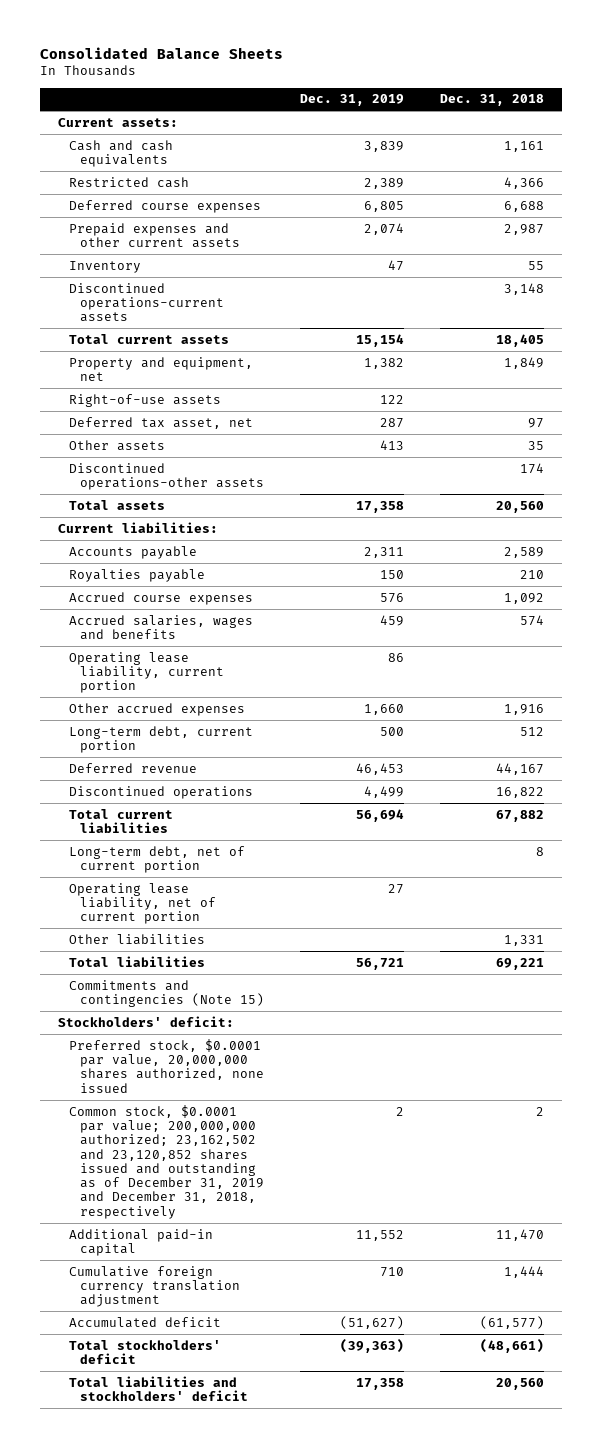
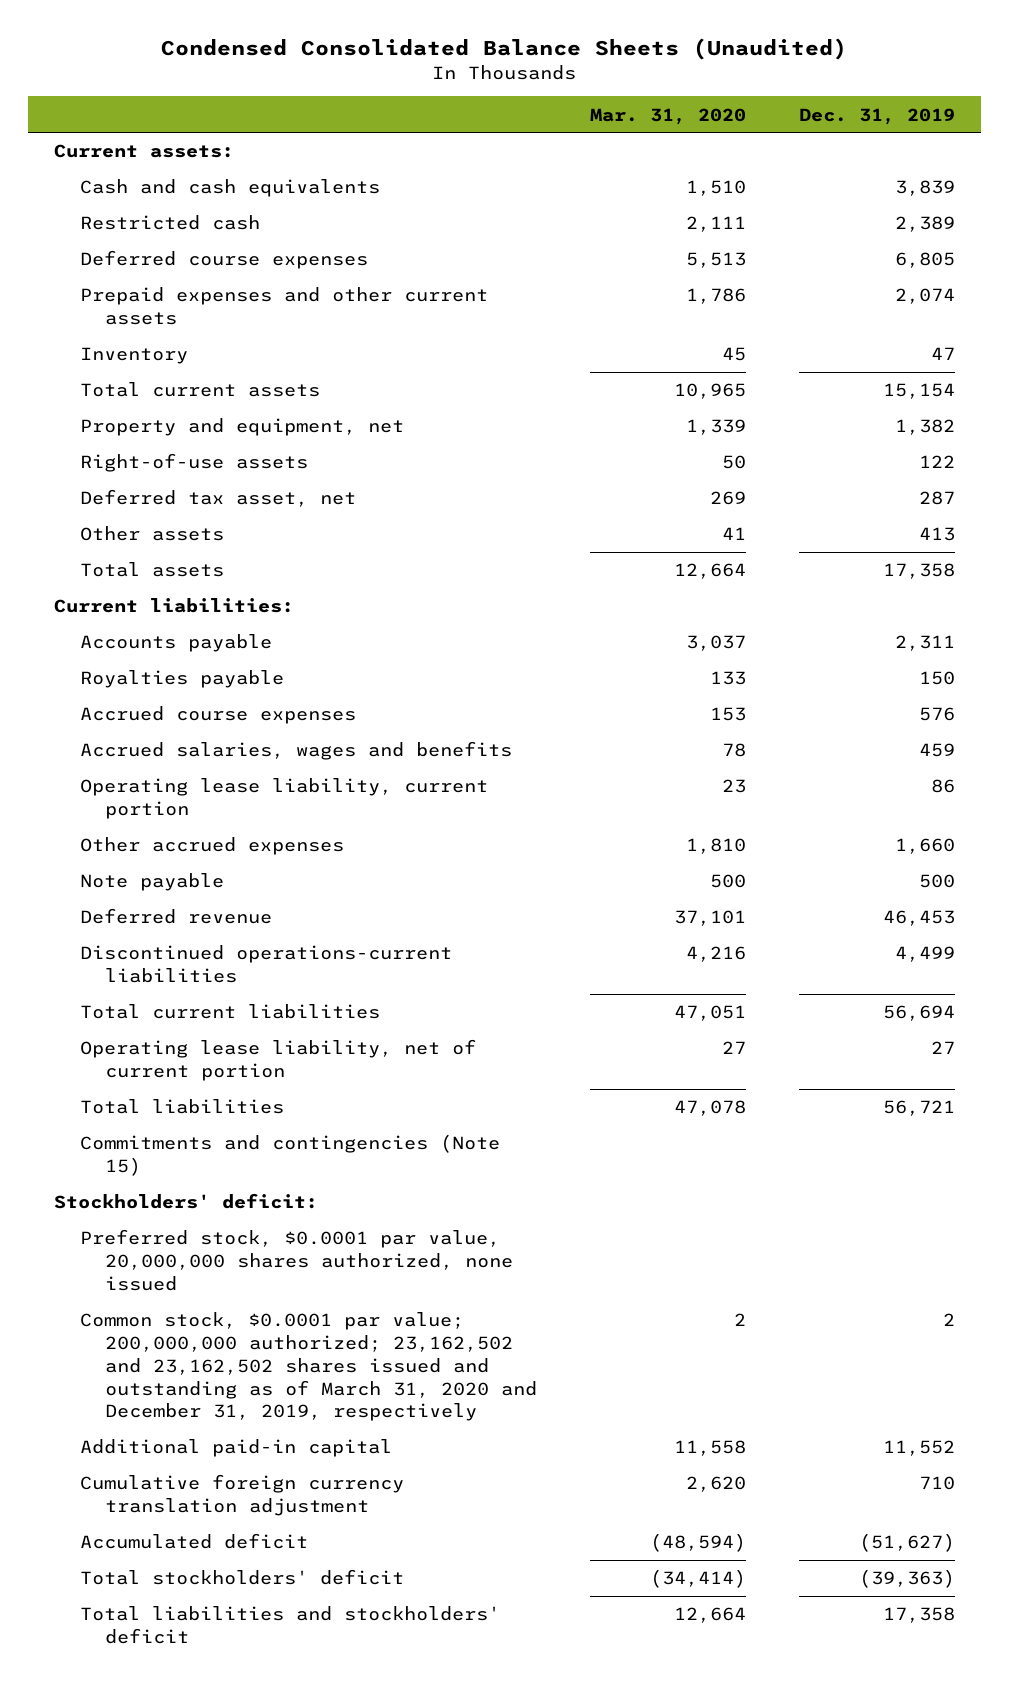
- Consolidated Balance Sheets
+ Condensed Consolidated Balance Sheets (Unaudited)
- | Dec. 31, 2019 | Dec. 31, 2018
+ | Mar. 31, 2020 | Dec. 31, 2019
- Discontinued operations-current assets | | 3,148
- Discontinued operations-other assets | | 174
- Long-term debt, current portion | 500 | 512
+ Note payable | 500 | 500
- Discontinued operations | 4,499 | 16,822
+ Discontinued operations-current liabilities | 4,216 | 4,499
- Long-term debt, net of current portion | | 8
- Other liabilities | | 1,331
- Common stock, $0.0001 par value; 200,000,000 authorized; 23,162,502 and 23,120,852 shares issued and outstanding as of December 31, 2019 and December 31, 2018, respectively | 2 | 2
+ Common stock, $0.0001 par value; 200,000,000 authorized; 23,162,502 and 23,162,502 shares issued and outstanding as of March 31, 2020 and December 31, 2019, respectively | 2 | 2

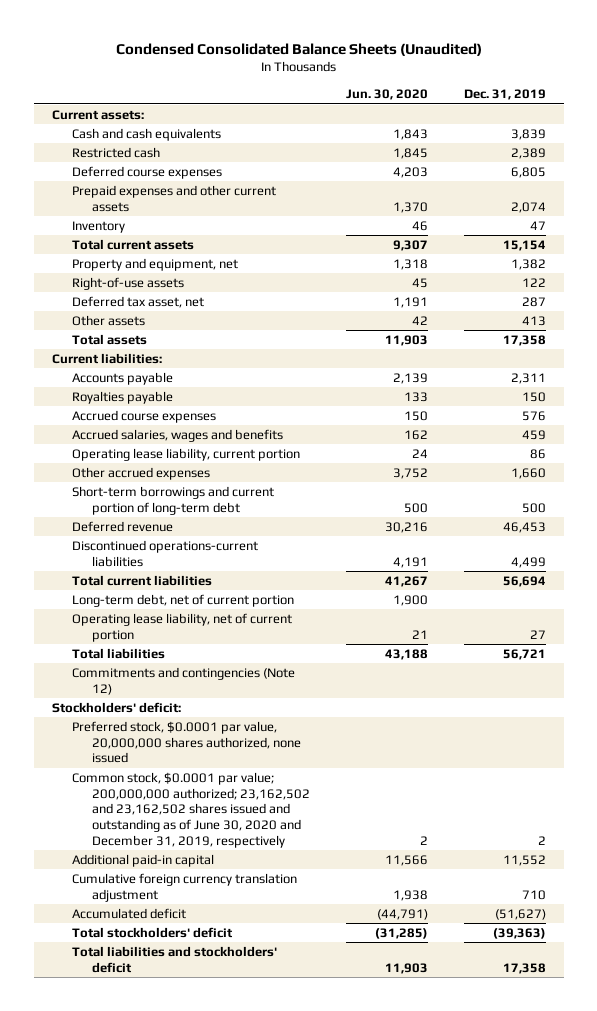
- | Mar. 31, 2020 | Dec. 31, 2019
+ | Jun. 30, 2020 | Dec. 31, 2019
- Note payable | 500 | 500
+ Short-term borrowings and current portion of long-term debt | 500 | 500
+ Long-term debt, net of current portion | 1,900 |
- Commitments and contingencies (Note 15)
+ Commitments and contingencies (Note 12)
- Common stock, $0.0001 par value; 200,000,000 authorized; 23,162,502 and 23,162,502 shares issued and outstanding as of March 31, 2020 and December 31, 2019, respectively | 2 | 2
+ Common stock, $0.0001 par value; 200,000,000 authorized; 23,162,502 and 23,162,502 shares issued and outstanding as of June 30, 2020 and December 31, 2019, respectively | 2 | 2

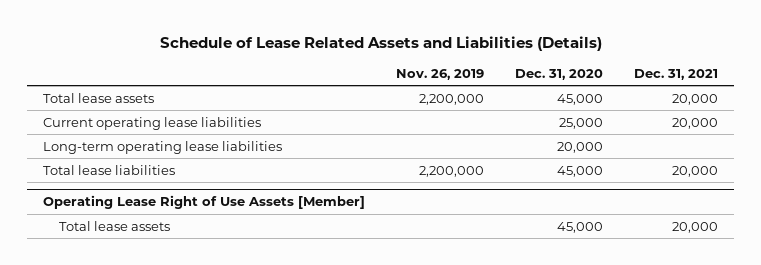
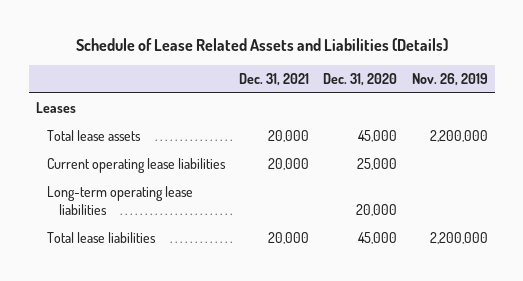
- | Nov. 26, 2019 | Dec. 31, 2020 | Dec. 31, 2021
+ | Dec. 31, 2021 | Dec. 31, 2020 | Nov. 26, 2019
+ Leases
- Operating Lease Right of Use Assets [Member]
- Total lease assets | | 45,000 | 20,000

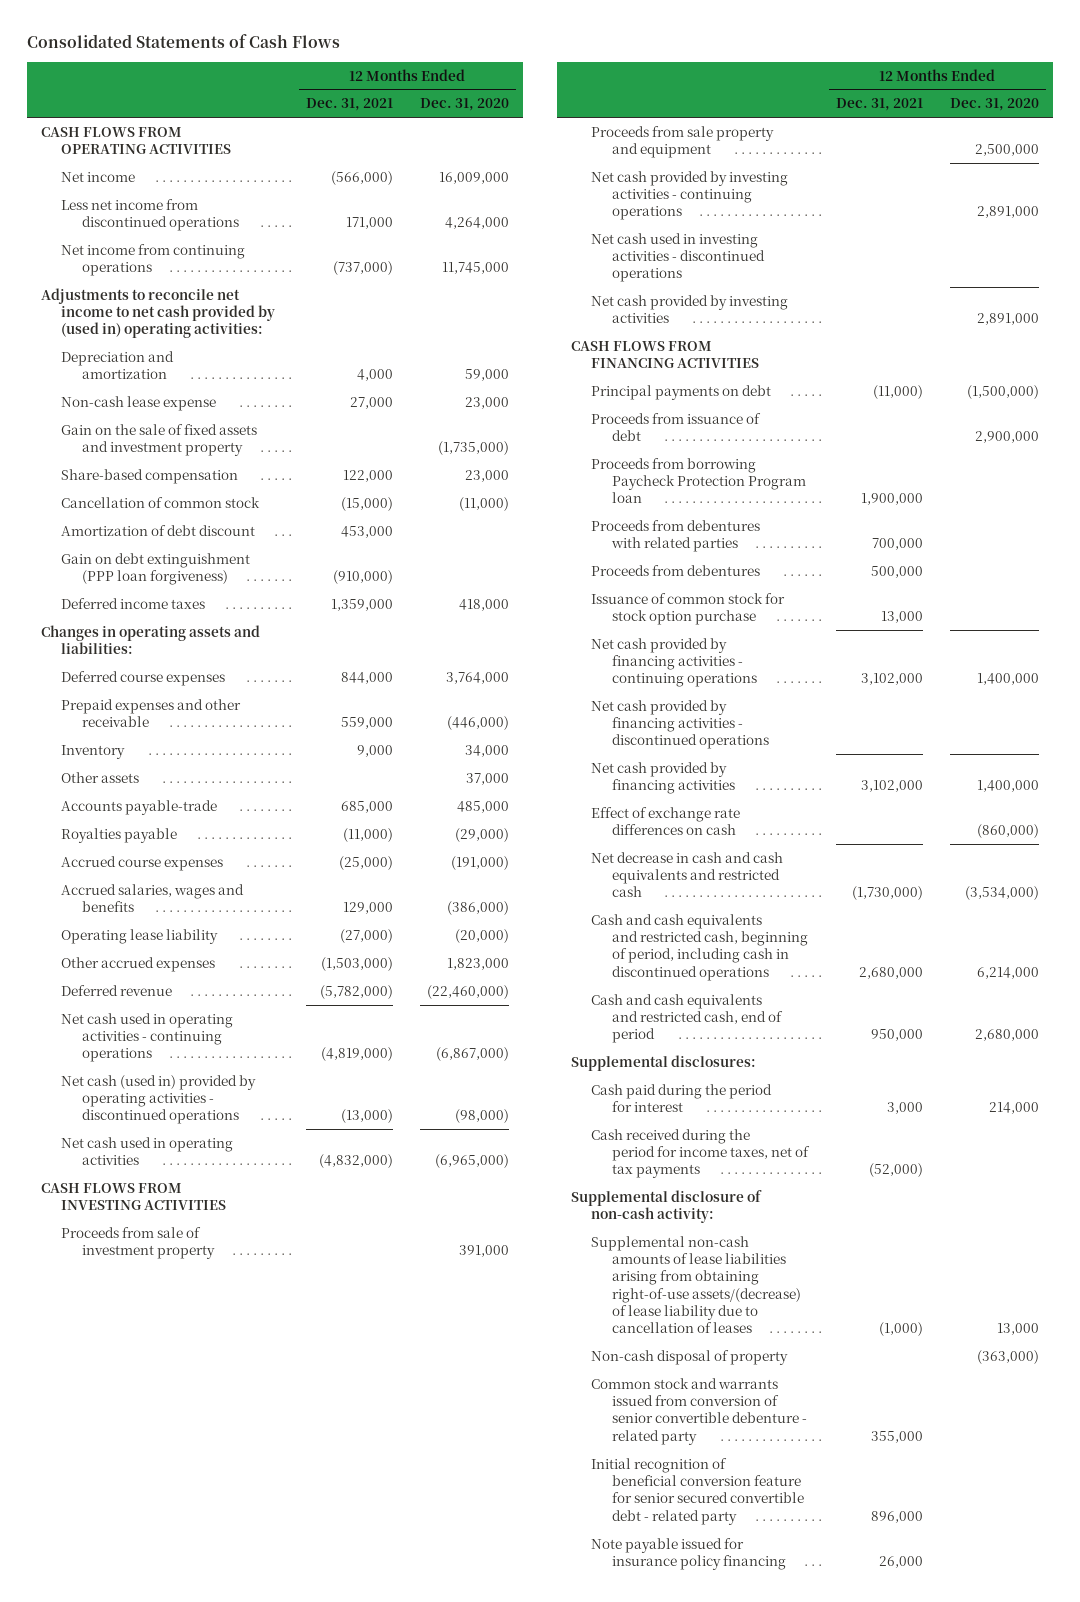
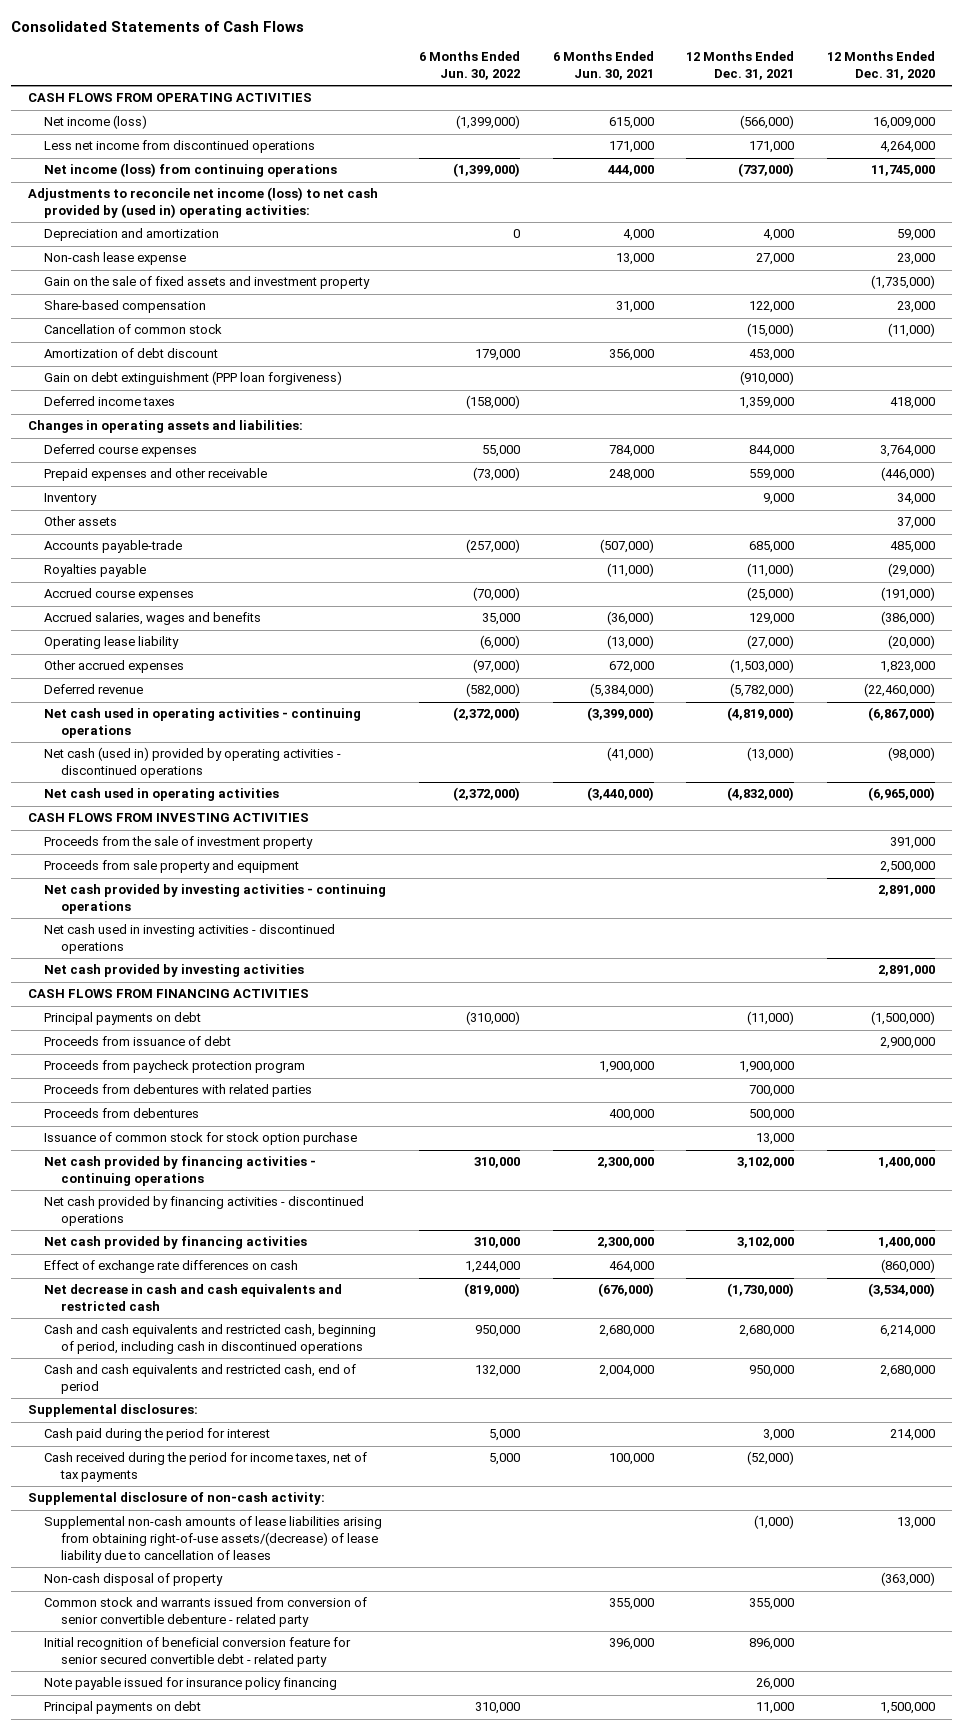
- | 12 Months Ended Dec. 31, 2021 | 12 Months Ended Dec. 31, 2020
+ | 6 Months Ended Jun. 30, 2022 | 6 Months Ended Jun. 30, 2021 | 12 Months Ended Dec. 31, 2021 | 12 Months Ended Dec. 31, 2020
- Net income | (566,000) | 16,009,000
+ Net income (loss) | (1,399,000) | 615,000 | (566,000) | 16,009,000
- Net income from continuing operations | (737,000) | 11,745,000
- Adjustments to reconcile net income to net cash provided by (used in) operating activities:
+ Net income (loss) from continuing operations | (1,399,000) | 444,000 | (737,000) | 11,745,000
+ Adjustments to reconcile net income (loss) to net cash provided by (used in) operating activities:
- Proceeds from sale of investment property | | 391,000
+ Proceeds from the sale of investment property | | | | 391,000
- Proceeds from borrowing Paycheck Protection Program loan | 1,900,000 |
+ Proceeds from paycheck protection program | | 1,900,000 | 1,900,000 |
+ Principal payments on debt | 310,000 | | 11,000 | 1,500,000

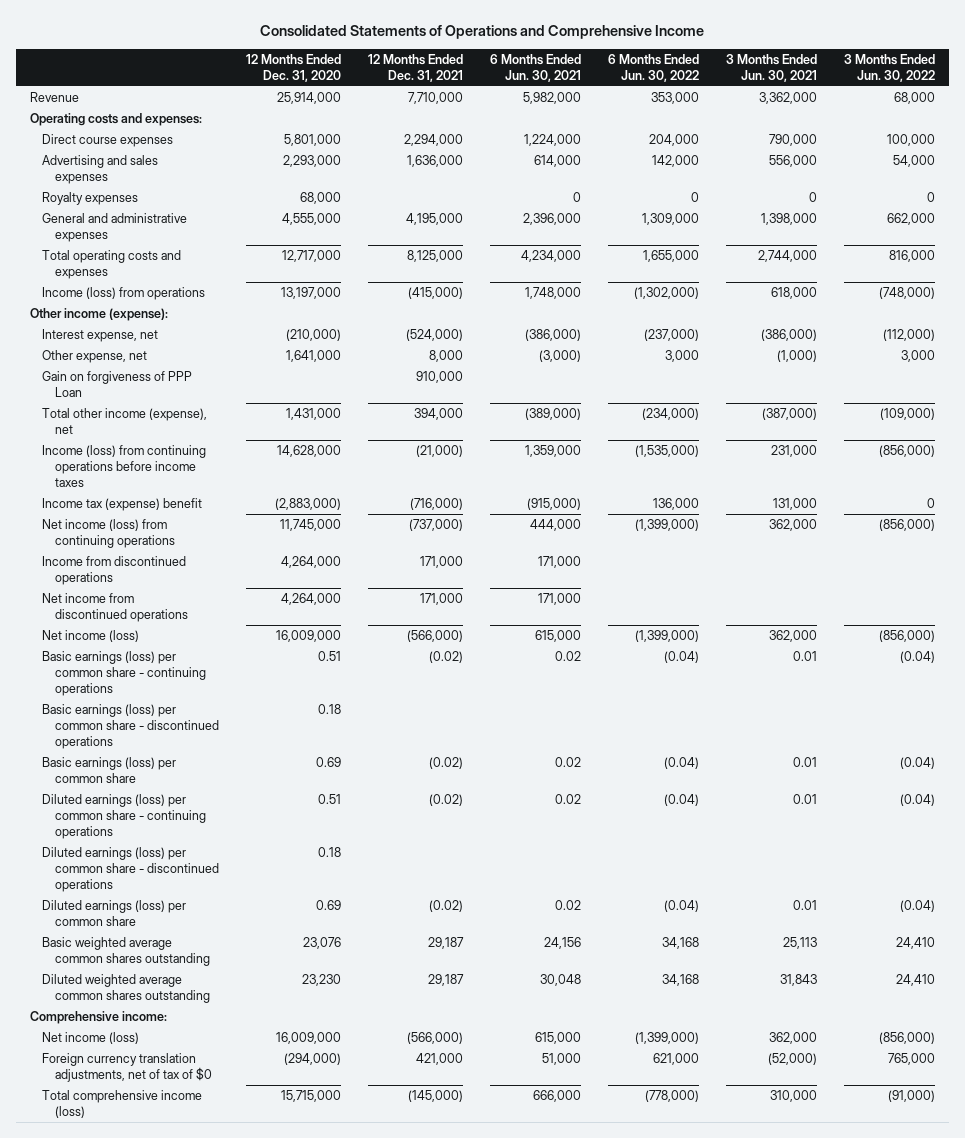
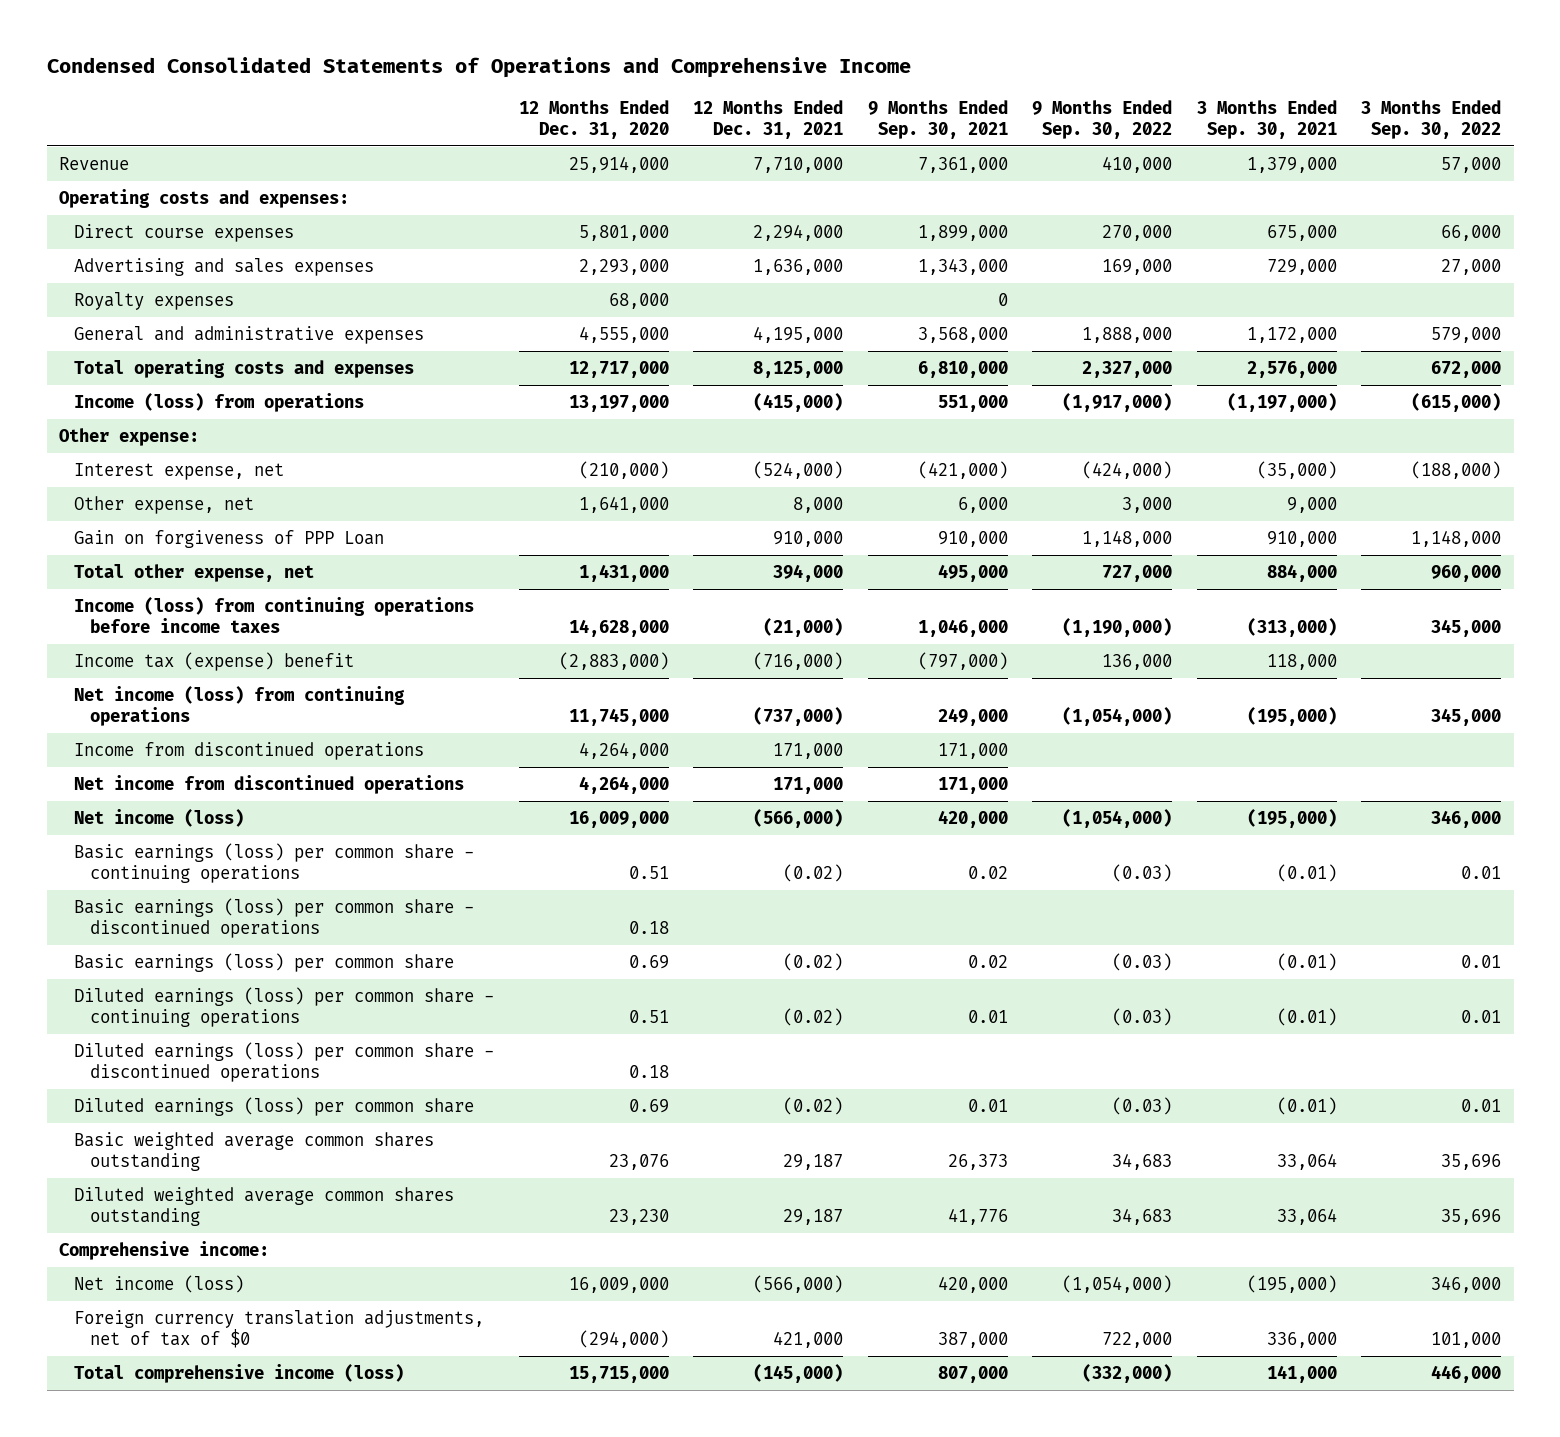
- Consolidated Statements of Operations and Comprehensive Income
+ Condensed Consolidated Statements of Operations and Comprehensive Income
- | 12 Months Ended Dec. 31, 2020 | 12 Months Ended Dec. 31, 2021 | 6 Months Ended Jun. 30, 2021 | 6 Months Ended Jun. 30, 2022 | 3 Months Ended Jun. 30, 2021 | 3 Months Ended Jun. 30, 2022
+ | 12 Months Ended Dec. 31, 2020 | 12 Months Ended Dec. 31, 2021 | 9 Months Ended Sep. 30, 2021 | 9 Months Ended Sep. 30, 2022 | 3 Months Ended Sep. 30, 2021 | 3 Months Ended Sep. 30, 2022
- Other income (expense):
+ Other expense:
- Total other income (expense), net | 1,431,000 | 394,000 | (389,000) | (234,000) | (387,000) | (109,000)
+ Total other expense, net | 1,431,000 | 394,000 | 495,000 | 727,000 | 884,000 | 960,000

